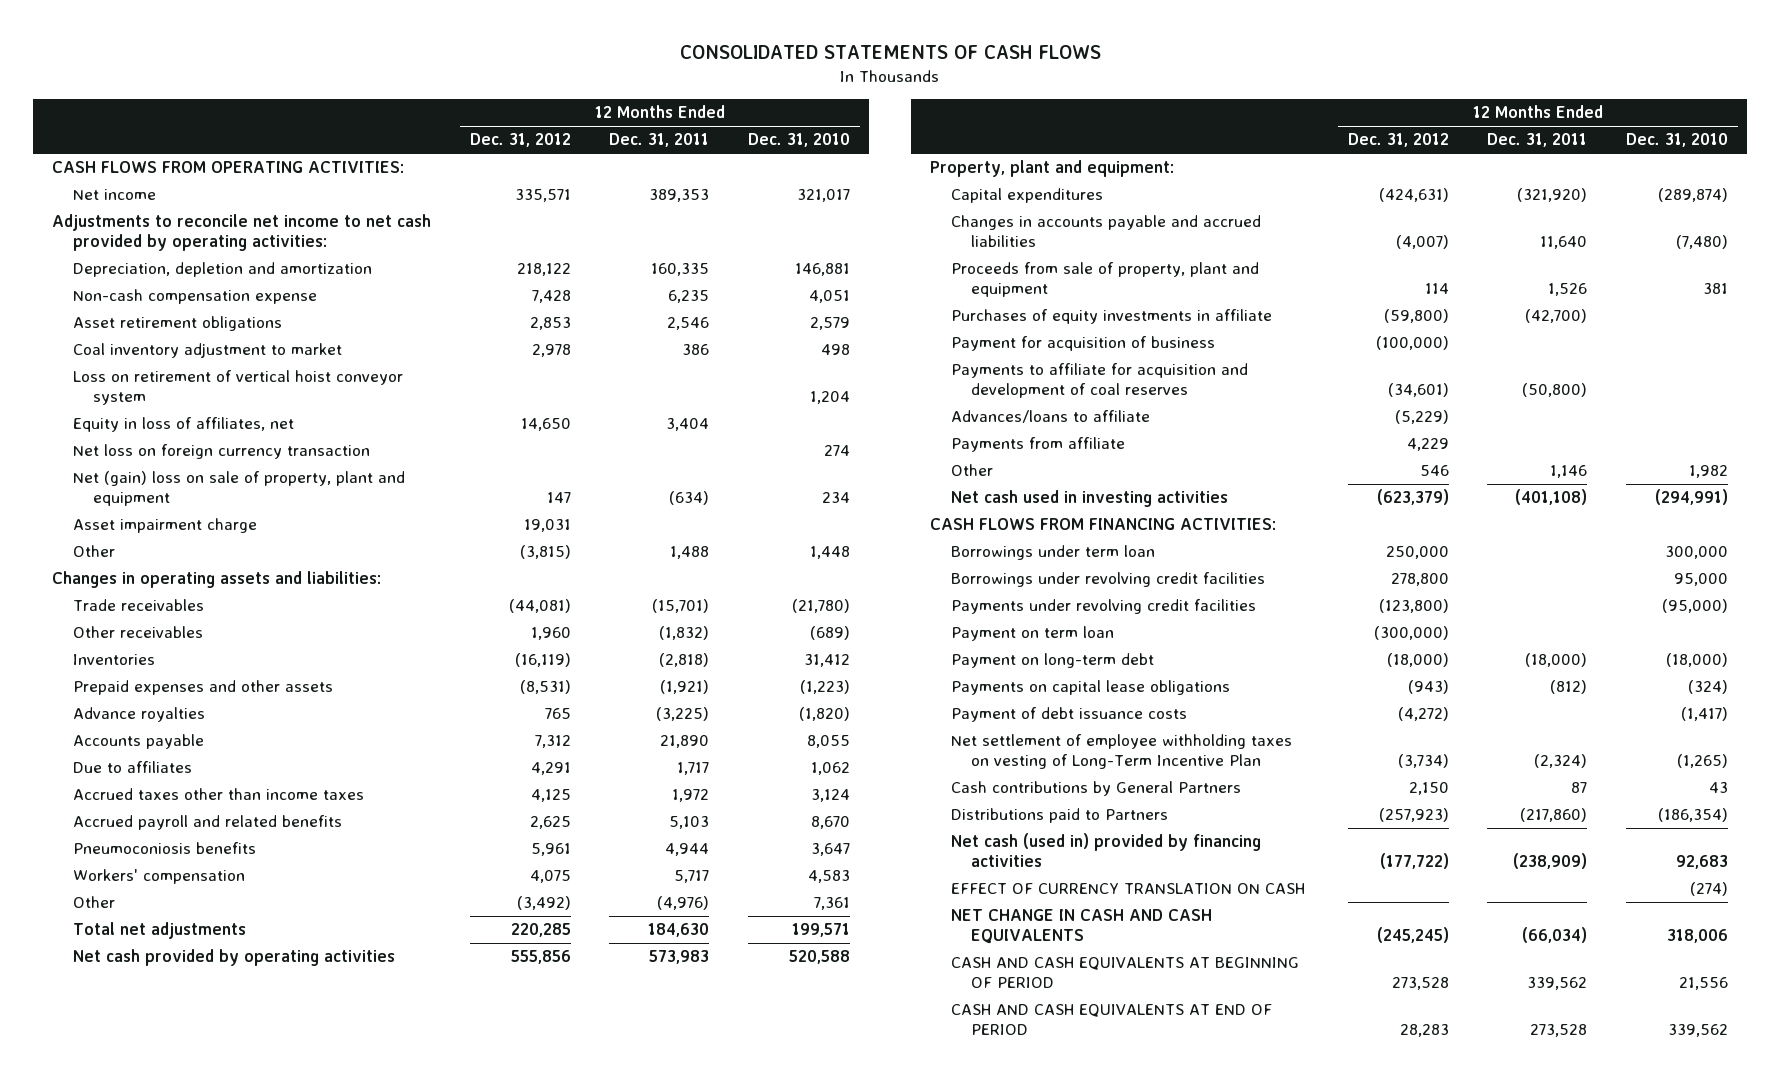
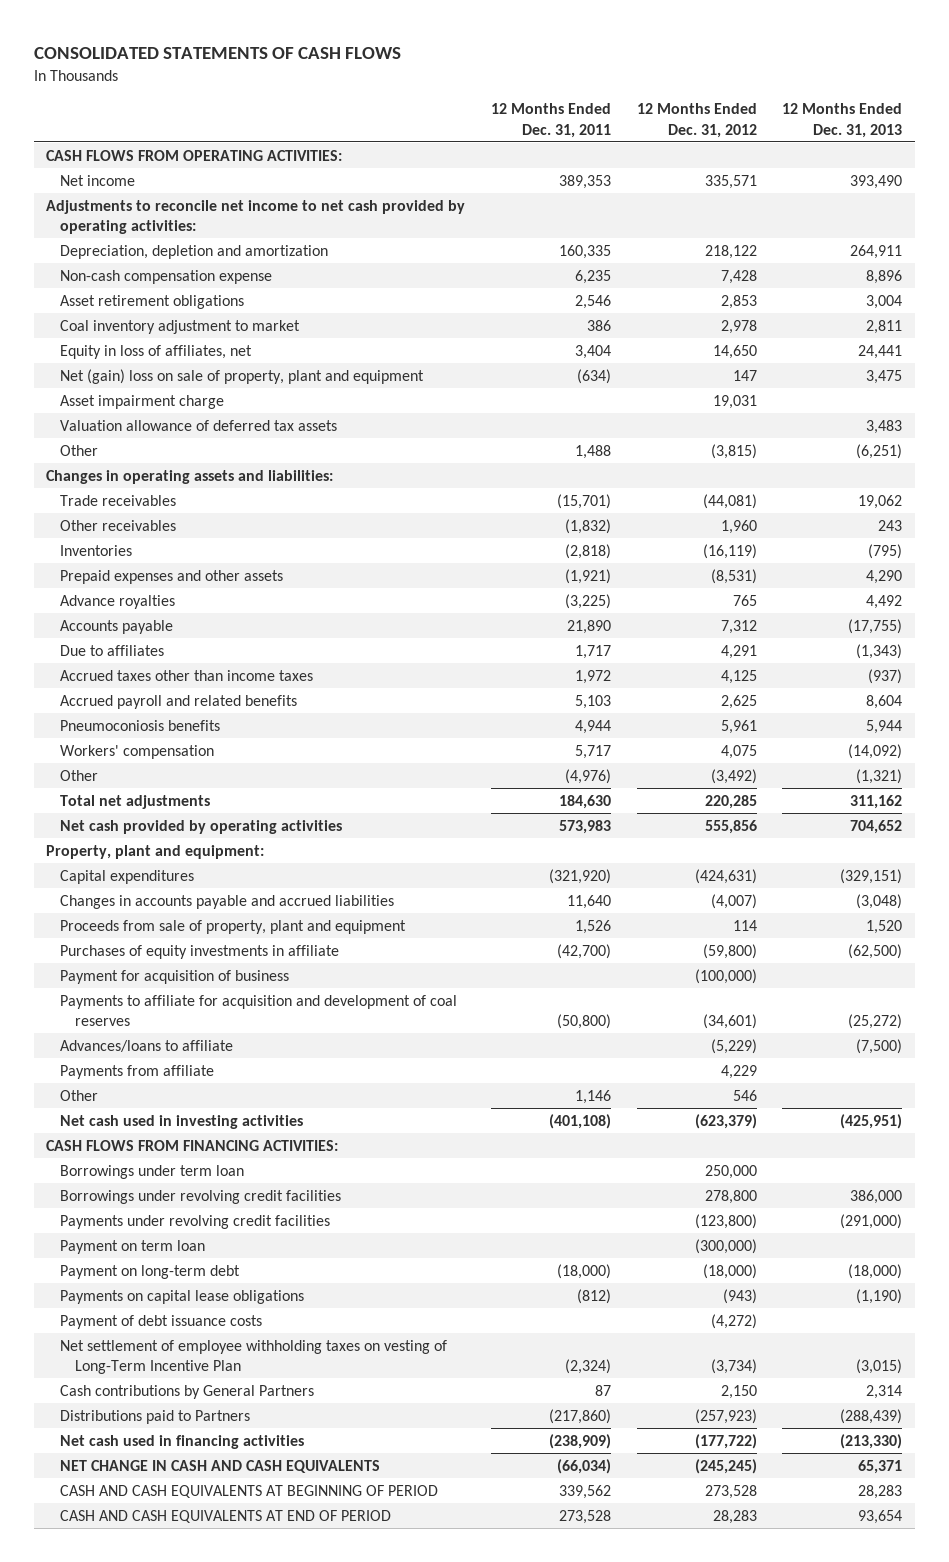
- | 12 Months Ended Dec. 31, 2012 | 12 Months Ended Dec. 31, 2011 | 12 Months Ended Dec. 31, 2010
+ | 12 Months Ended Dec. 31, 2011 | 12 Months Ended Dec. 31, 2012 | 12 Months Ended Dec. 31, 2013
- Loss on retirement of vertical hoist conveyor system | | | 1,204
- Net loss on foreign currency transaction | | | 274
+ Valuation allowance of deferred tax assets | | | 3,483
- Net cash (used in) provided by financing activities | (177,722) | (238,909) | 92,683
- EFFECT OF CURRENCY TRANSLATION ON CASH | | | (274)
+ Net cash used in financing activities | (238,909) | (177,722) | (213,330)

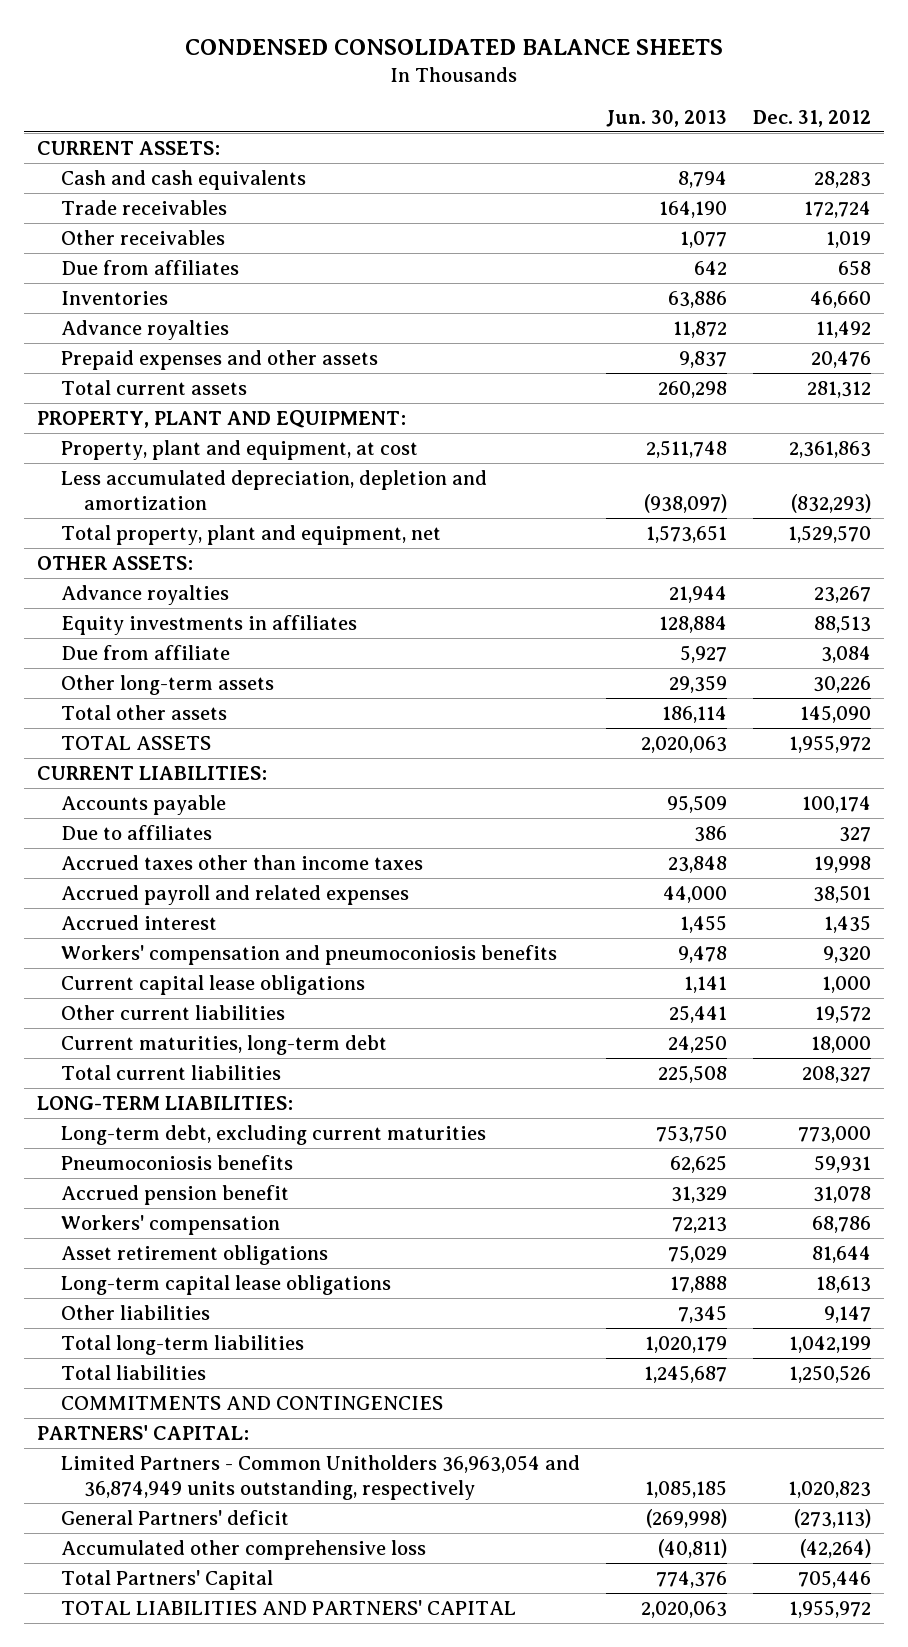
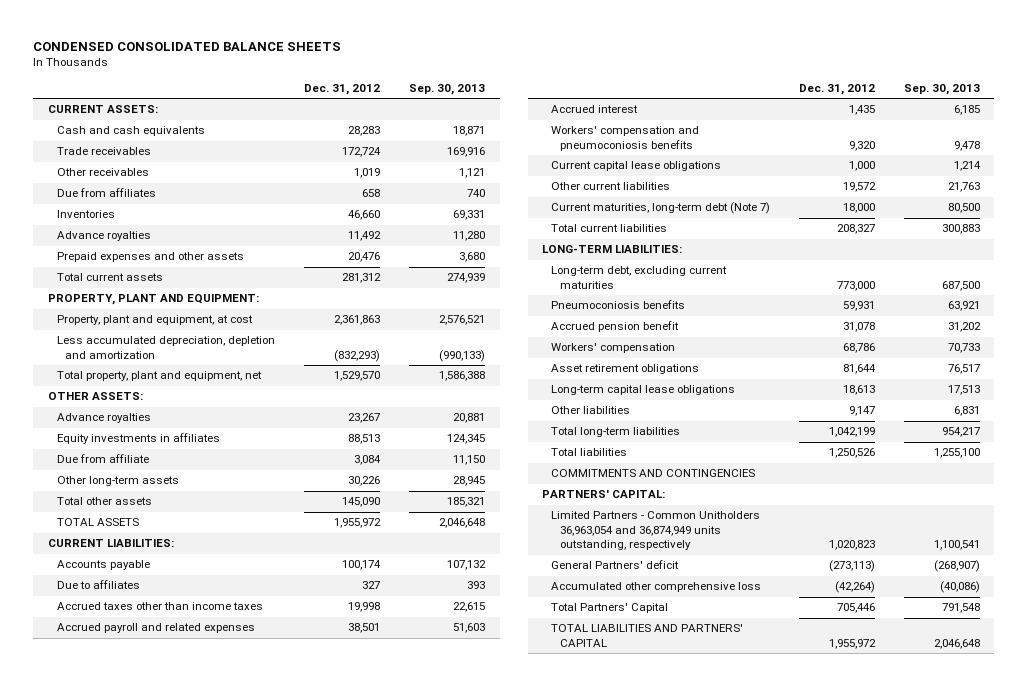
- | Jun. 30, 2013 | Dec. 31, 2012
+ | Dec. 31, 2012 | Sep. 30, 2013
- Current maturities, long-term debt | 24,250 | 18,000
+ Current maturities, long-term debt (Note 7) | 18,000 | 80,500

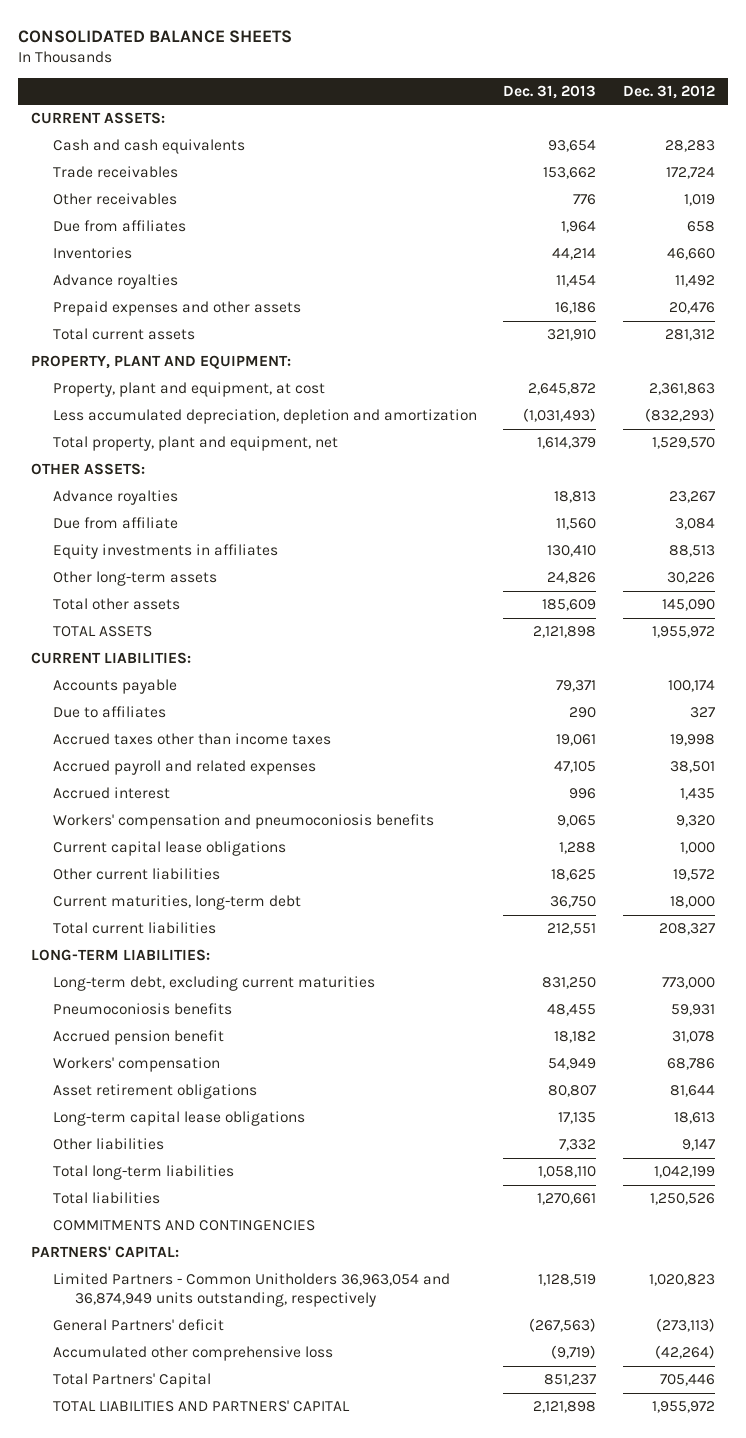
- CONDENSED CONSOLIDATED BALANCE SHEETS
+ CONSOLIDATED BALANCE SHEETS
- | Dec. 31, 2012 | Sep. 30, 2013
+ | Dec. 31, 2013 | Dec. 31, 2012
moved down: Equity investments in affiliates | 130,410 | 88,513
- Current maturities, long-term debt (Note 7) | 18,000 | 80,500
+ Current maturities, long-term debt | 36,750 | 18,000

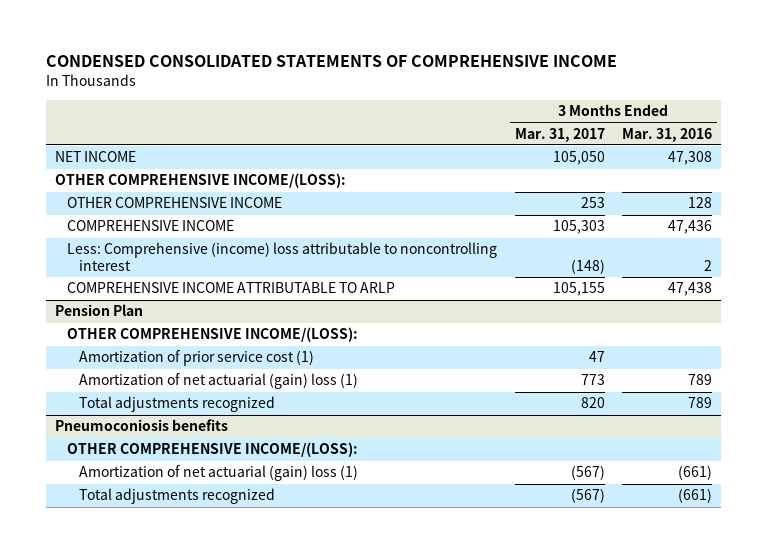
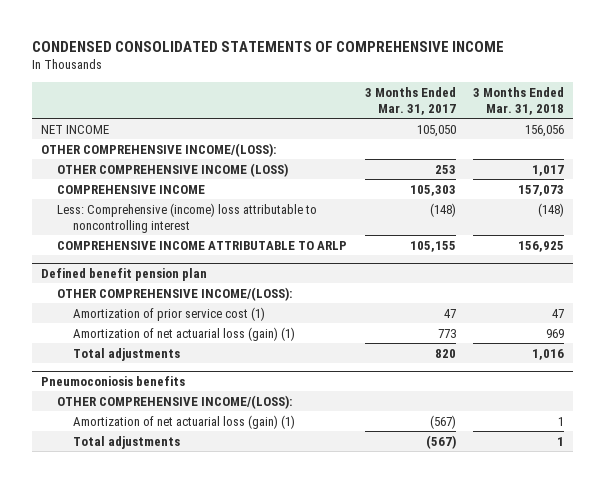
- | 3 Months Ended Mar. 31, 2017 | 3 Months Ended Mar. 31, 2016
+ | 3 Months Ended Mar. 31, 2017 | 3 Months Ended Mar. 31, 2018
- OTHER COMPREHENSIVE INCOME | 253 | 128
+ OTHER COMPREHENSIVE INCOME (LOSS) | 253 | 1,017
- Pension Plan
+ Defined benefit pension plan
- Amortization of net actuarial (gain) loss (1) | 773 | 789
- Total adjustments recognized | 820 | 789
+ Amortization of net actuarial loss (gain) (1) | 773 | 969
+ Total adjustments | 820 | 1,016
@ Pneumoconiosis benefits
- Amortization of net actuarial (gain) loss (1) | (567) | (661)
- Total adjustments recognized | (567) | (661)
+ Amortization of net actuarial loss (gain) (1) | (567) | 1
+ Total adjustments | (567) | 1

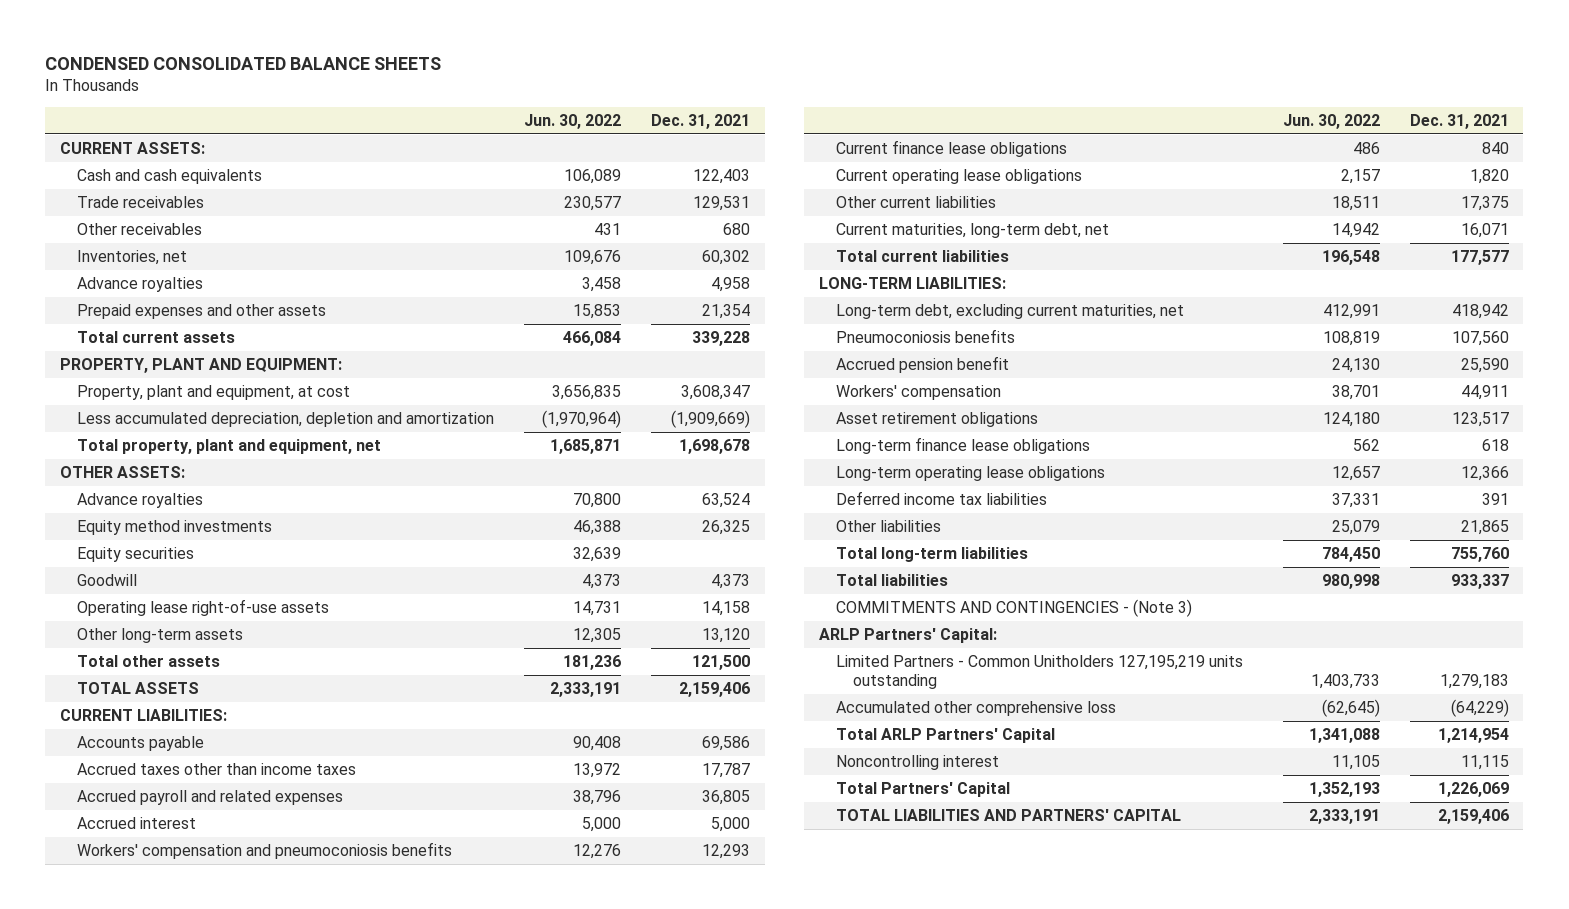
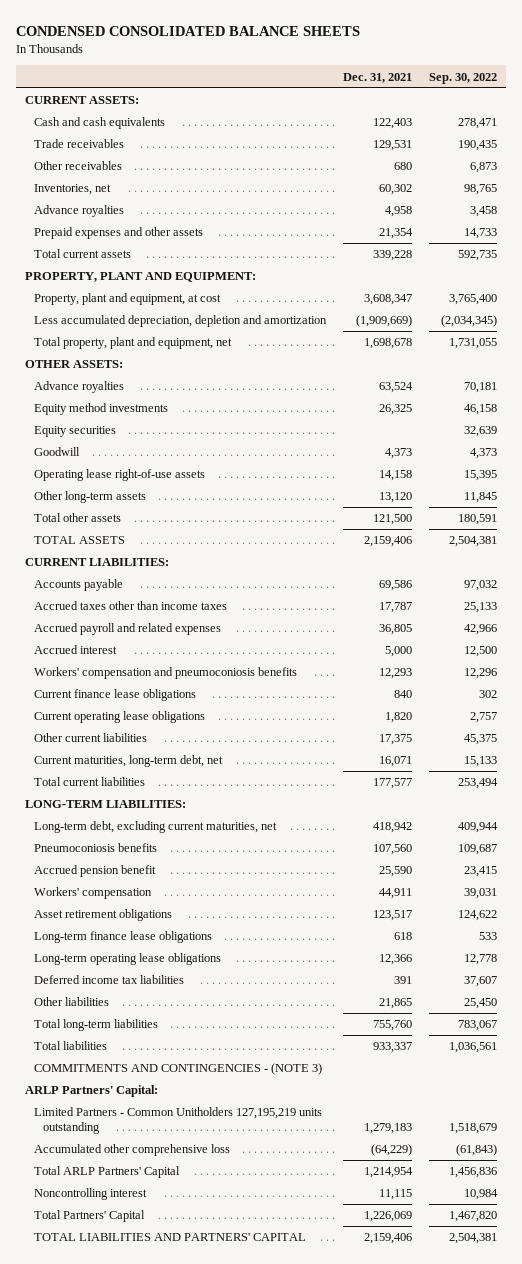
- | Jun. 30, 2022 | Dec. 31, 2021
+ | Dec. 31, 2021 | Sep. 30, 2022
- COMMITMENTS AND CONTINGENCIES - (Note 3)
+ COMMITMENTS AND CONTINGENCIES - (NOTE 3)

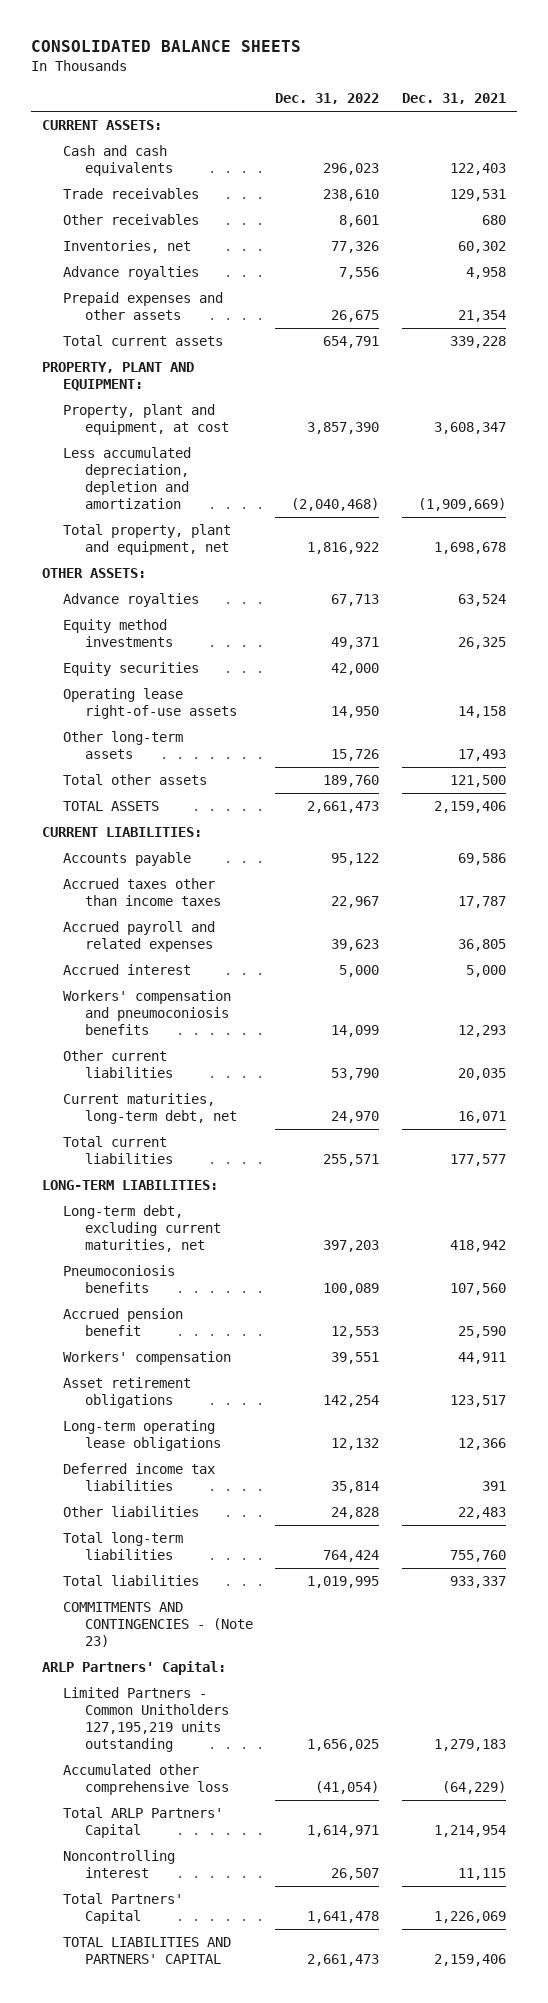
- CONDENSED CONSOLIDATED BALANCE SHEETS
+ CONSOLIDATED BALANCE SHEETS
- | Dec. 31, 2021 | Sep. 30, 2022
+ | Dec. 31, 2022 | Dec. 31, 2021
- Goodwill | 4,373 | 4,373
- Other long-term assets | 13,120 | 11,845
+ Other long-term assets | 15,726 | 17,493
- Current finance lease obligations | 840 | 302
- Current operating lease obligations | 1,820 | 2,757
- Other current liabilities | 17,375 | 45,375
+ Other current liabilities | 53,790 | 20,035
- Long-term finance lease obligations | 618 | 533
- Other liabilities | 21,865 | 25,450
+ Other liabilities | 24,828 | 22,483
- COMMITMENTS AND CONTINGENCIES - (NOTE 3)
+ COMMITMENTS AND CONTINGENCIES - (Note 23)

